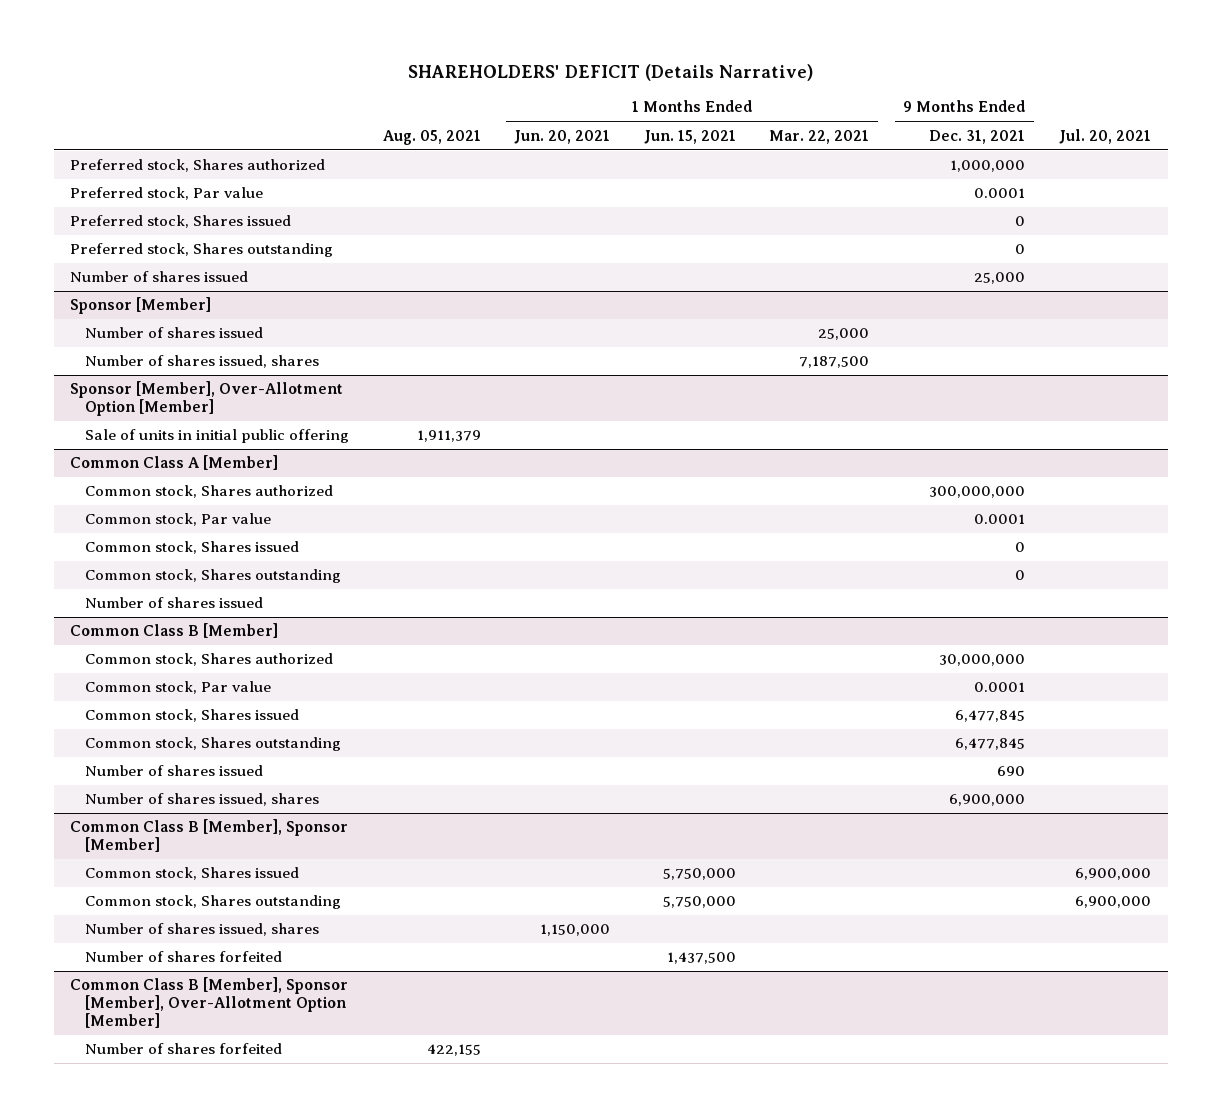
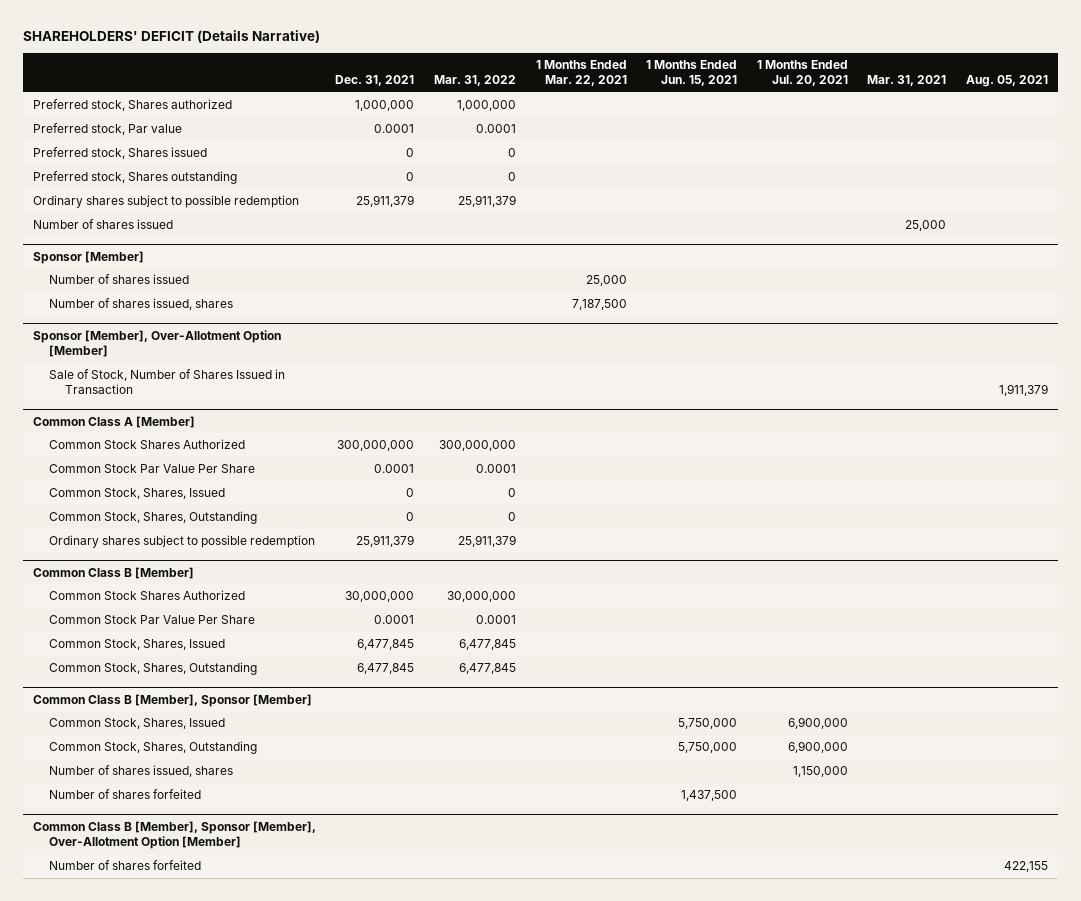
- | Aug. 05, 2021 | 1 Months Ended Jun. 20, 2021 | 1 Months Ended Jun. 15, 2021 | 1 Months Ended Mar. 22, 2021 | 9 Months Ended Dec. 31, 2021 | Jul. 20, 2021
+ | Dec. 31, 2021 | Mar. 31, 2022 | 1 Months Ended Mar. 22, 2021 | 1 Months Ended Jun. 15, 2021 | 1 Months Ended Jul. 20, 2021 | Mar. 31, 2021 | Aug. 05, 2021
+ Ordinary shares subject to possible redemption | 25,911,379 | 25,911,379 | | | | |
@ Sponsor [Member], Over-Allotment Option [Member]
- Sale of units in initial public offering | 1,911,379 | | | | |
+ Sale of Stock, Number of Shares Issued in Transaction | | | | | | | 1,911,379
@ Common Class A [Member]
- Common stock, Shares authorized | | | | | 300,000,000 |
- Common stock, Par value | | | | | 0.0001 |
- Common stock, Shares issued | | | | | 0 |
- Common stock, Shares outstanding | | | | | 0 |
- Number of shares issued
+ Common Stock Shares Authorized | 300,000,000 | 300,000,000 | | | | |
+ Common Stock Par Value Per Share | 0.0001 | 0.0001 | | | | |
+ Common Stock, Shares, Issued | 0 | 0 | | | | |
+ Common Stock, Shares, Outstanding | 0 | 0 | | | | |
+ Ordinary shares subject to possible redemption | 25,911,379 | 25,911,379 | | | | |
@ Common Class B [Member]
- Common stock, Shares authorized | | | | | 30,000,000 |
- Common stock, Par value | | | | | 0.0001 |
- Common stock, Shares issued | | | | | 6,477,845 |
- Common stock, Shares outstanding | | | | | 6,477,845 |
- Number of shares issued | | | | | 690 |
- Number of shares issued, shares | | | | | 6,900,000 |
+ Common Stock Shares Authorized | 30,000,000 | 30,000,000 | | | | |
+ Common Stock Par Value Per Share | 0.0001 | 0.0001 | | | | |
+ Common Stock, Shares, Issued | 6,477,845 | 6,477,845 | | | | |
+ Common Stock, Shares, Outstanding | 6,477,845 | 6,477,845 | | | | |
@ Common Class B [Member], Sponsor [Member]
- Common stock, Shares issued | | | 5,750,000 | | | 6,900,000
- Common stock, Shares outstanding | | | 5,750,000 | | | 6,900,000
+ Common Stock, Shares, Issued | | | | 5,750,000 | 6,900,000 | |
+ Common Stock, Shares, Outstanding | | | | 5,750,000 | 6,900,000 | |

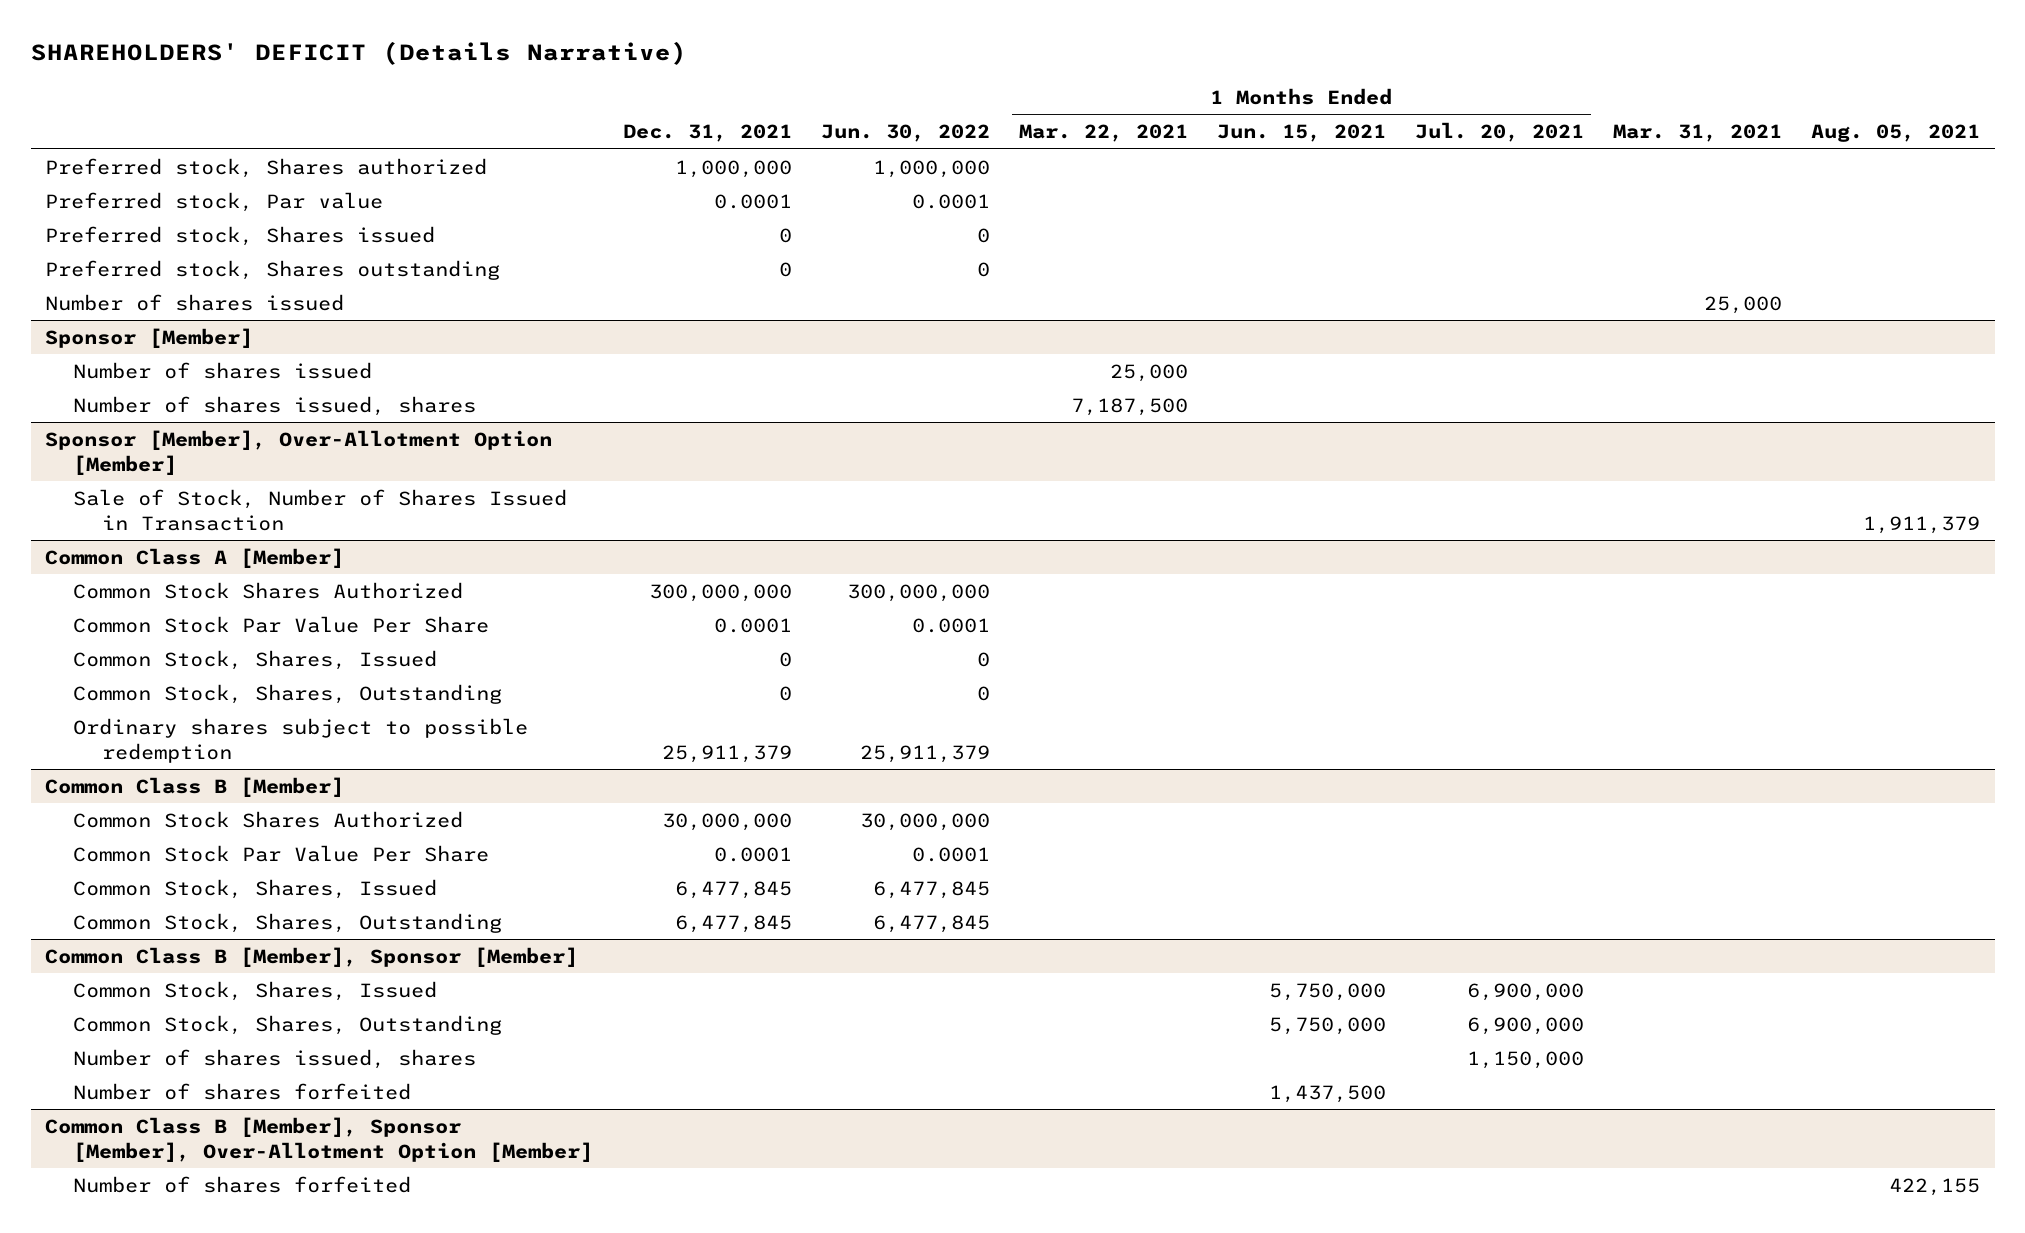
- | Dec. 31, 2021 | Mar. 31, 2022 | 1 Months Ended Mar. 22, 2021 | 1 Months Ended Jun. 15, 2021 | 1 Months Ended Jul. 20, 2021 | Mar. 31, 2021 | Aug. 05, 2021
+ | Dec. 31, 2021 | Jun. 30, 2022 | 1 Months Ended Mar. 22, 2021 | 1 Months Ended Jun. 15, 2021 | 1 Months Ended Jul. 20, 2021 | Mar. 31, 2021 | Aug. 05, 2021
- Ordinary shares subject to possible redemption | 25,911,379 | 25,911,379 | | | | |

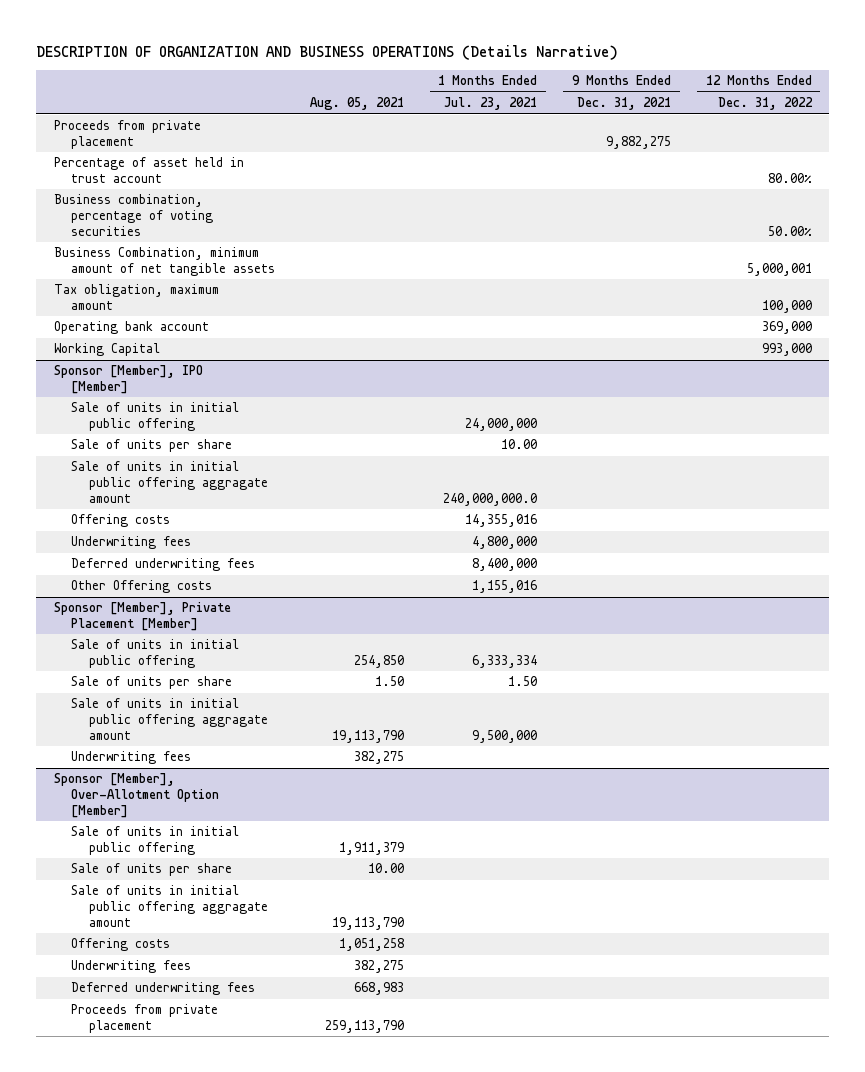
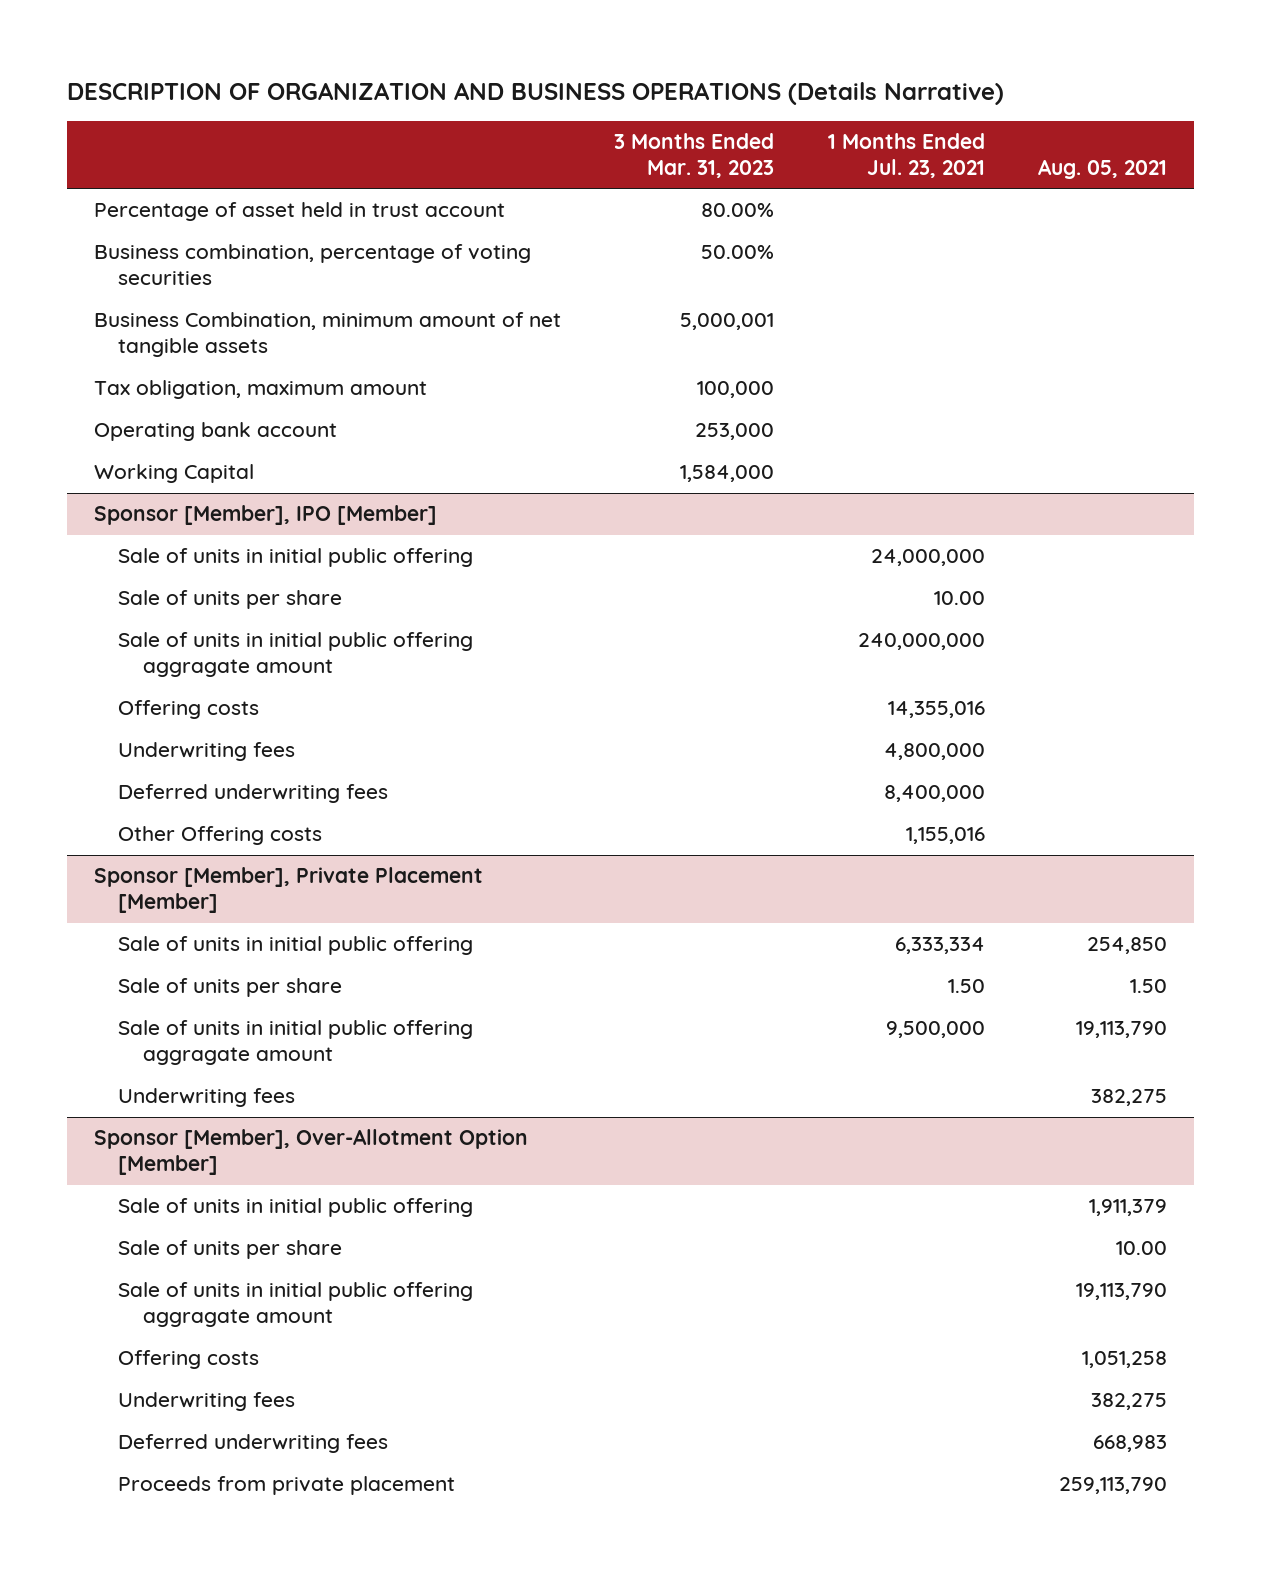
- | Aug. 05, 2021 | 1 Months Ended Jul. 23, 2021 | 9 Months Ended Dec. 31, 2021 | 12 Months Ended Dec. 31, 2022
+ | 3 Months Ended Mar. 31, 2023 | 1 Months Ended Jul. 23, 2021 | Aug. 05, 2021
- Proceeds from private placement | | | 9,882,275 |
@ Sponsor [Member], IPO [Member]
- Sale of units in initial public offering aggragate amount | | 240,000,000.0 | |
+ Sale of units in initial public offering aggragate amount | | 240,000,000 |

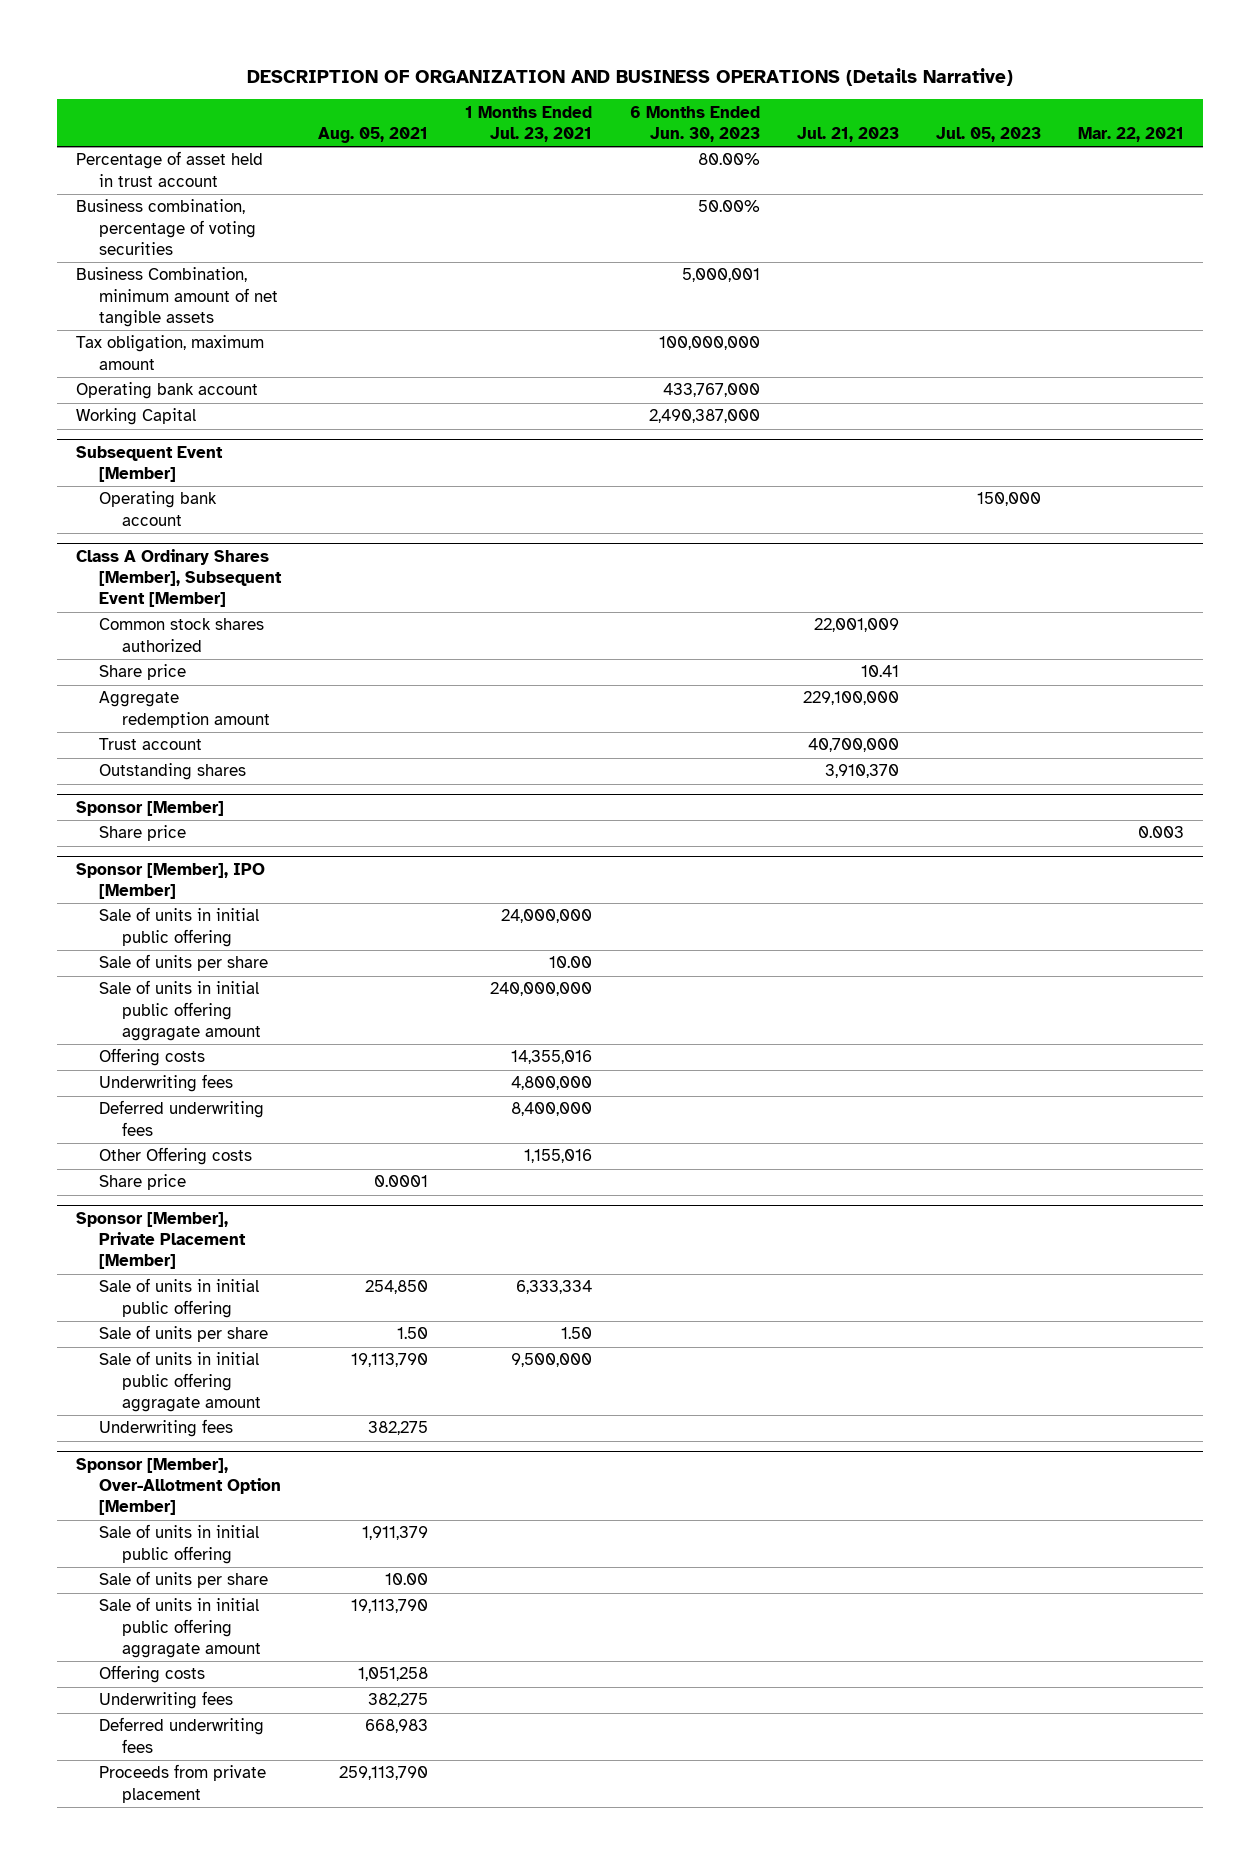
- | 3 Months Ended Mar. 31, 2023 | 1 Months Ended Jul. 23, 2021 | Aug. 05, 2021
+ | Aug. 05, 2021 | 1 Months Ended Jul. 23, 2021 | 6 Months Ended Jun. 30, 2023 | Jul. 21, 2023 | Jul. 05, 2023 | Mar. 22, 2021
+ Subsequent Event [Member]
+ Operating bank account | | | | | 150,000 |
+ Class A Ordinary Shares [Member], Subsequent Event [Member]
+ Common stock shares authorized | | | | 22,001,009 | |
+ Share price | | | | 10.41 | |
+ Aggregate redemption amount | | | | 229,100,000 | |
+ Trust account | | | | 40,700,000 | |
+ Outstanding shares | | | | 3,910,370 | |
+ Sponsor [Member]
+ Share price | | | | | | 0.003
@ Sponsor [Member], IPO [Member]
+ Share price | 0.0001 | | | | |

